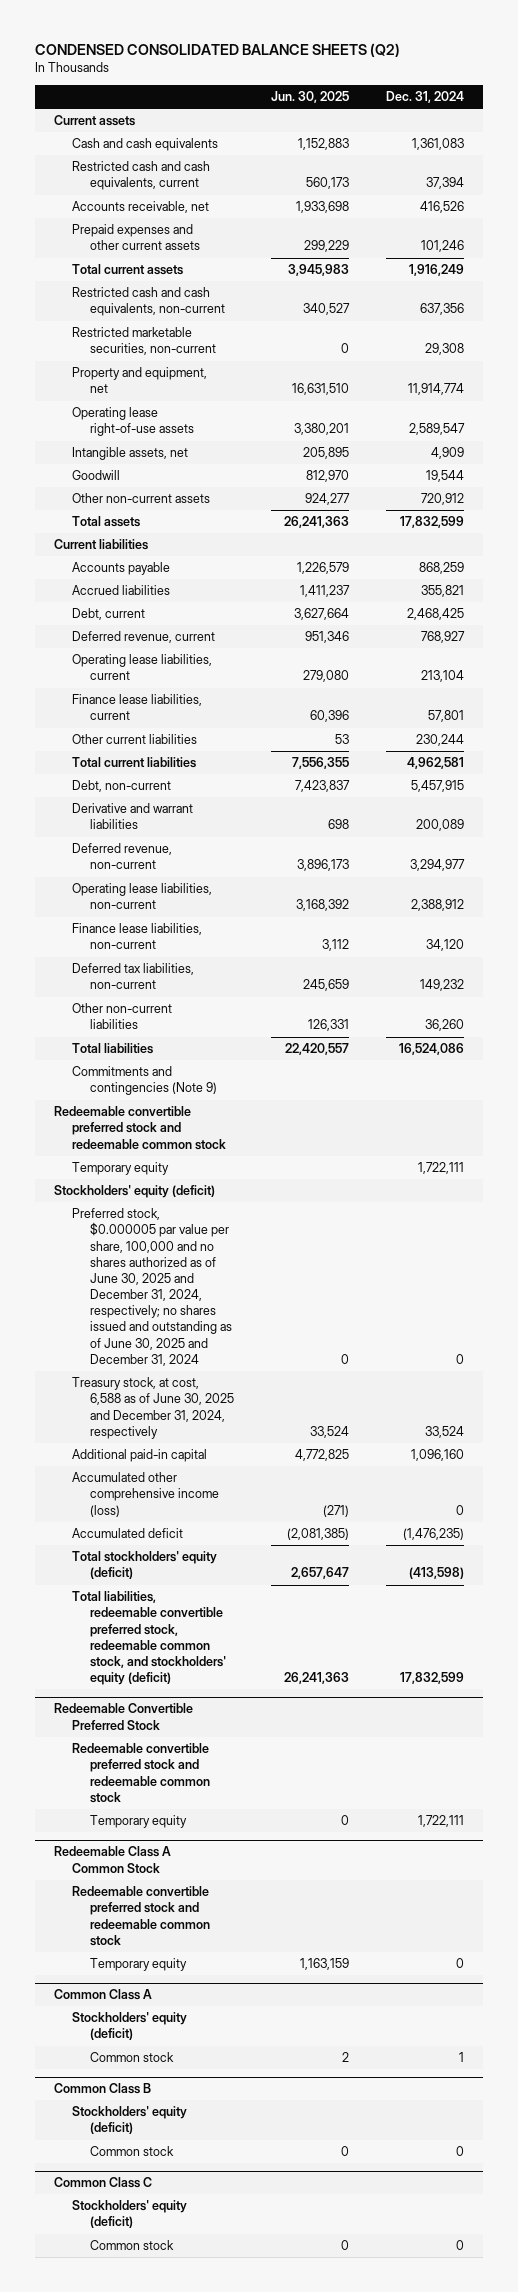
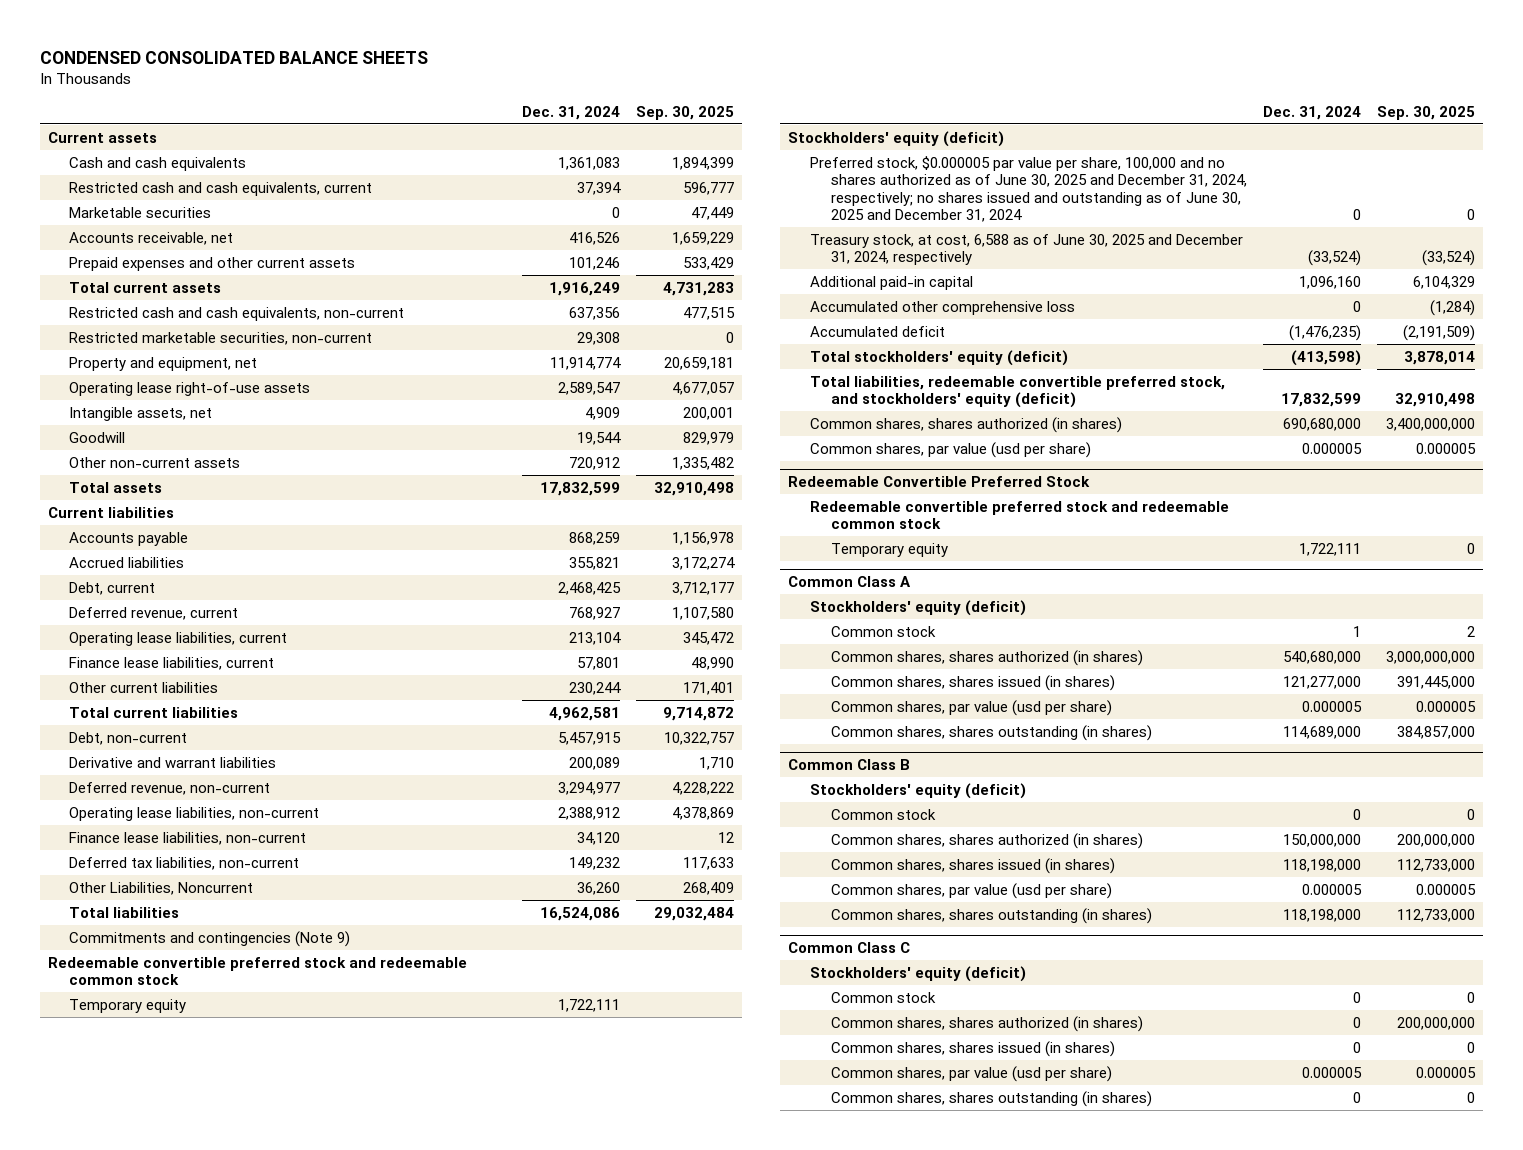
- CONDENSED CONSOLIDATED BALANCE SHEETS (Q2)
+ CONDENSED CONSOLIDATED BALANCE SHEETS
- | Jun. 30, 2025 | Dec. 31, 2024
+ | Dec. 31, 2024 | Sep. 30, 2025
+ Marketable securities | 0 | 47,449
- Other non-current liabilities | 126,331 | 36,260
+ Other Liabilities, Noncurrent | 36,260 | 268,409
- Treasury stock, at cost, 6,588 as of June 30, 2025 and December 31, 2024, respectively | 33,524 | 33,524
+ Treasury stock, at cost, 6,588 as of June 30, 2025 and December 31, 2024, respectively | (33,524) | (33,524)
- Accumulated other comprehensive income (loss) | (271) | 0
+ Accumulated other comprehensive loss | 0 | (1,284)
- Total liabilities, redeemable convertible preferred stock, redeemable common stock, and stockholders' equity (deficit) | 26,241,363 | 17,832,599
+ Total liabilities, redeemable convertible preferred stock, and stockholders' equity (deficit) | 17,832,599 | 32,910,498
+ Common shares, shares authorized (in shares) | 690,680,000 | 3,400,000,000
+ Common shares, par value (usd per share) | 0.000005 | 0.000005
- Redeemable Class A Common Stock
- Redeemable convertible preferred stock and redeemable common stock
- Temporary equity | 1,163,159 | 0
@ Common Class A
+ Common shares, shares authorized (in shares) | 540,680,000 | 3,000,000,000
+ Common shares, shares issued (in shares) | 121,277,000 | 391,445,000
+ Common shares, par value (usd per share) | 0.000005 | 0.000005
+ Common shares, shares outstanding (in shares) | 114,689,000 | 384,857,000
@ Common Class B
+ Common shares, shares authorized (in shares) | 150,000,000 | 200,000,000
+ Common shares, shares issued (in shares) | 118,198,000 | 112,733,000
+ Common shares, par value (usd per share) | 0.000005 | 0.000005
+ Common shares, shares outstanding (in shares) | 118,198,000 | 112,733,000
@ Common Class C
+ Common shares, shares authorized (in shares) | 0 | 200,000,000
+ Common shares, shares issued (in shares) | 0 | 0
+ Common shares, par value (usd per share) | 0.000005 | 0.000005
+ Common shares, shares outstanding (in shares) | 0 | 0

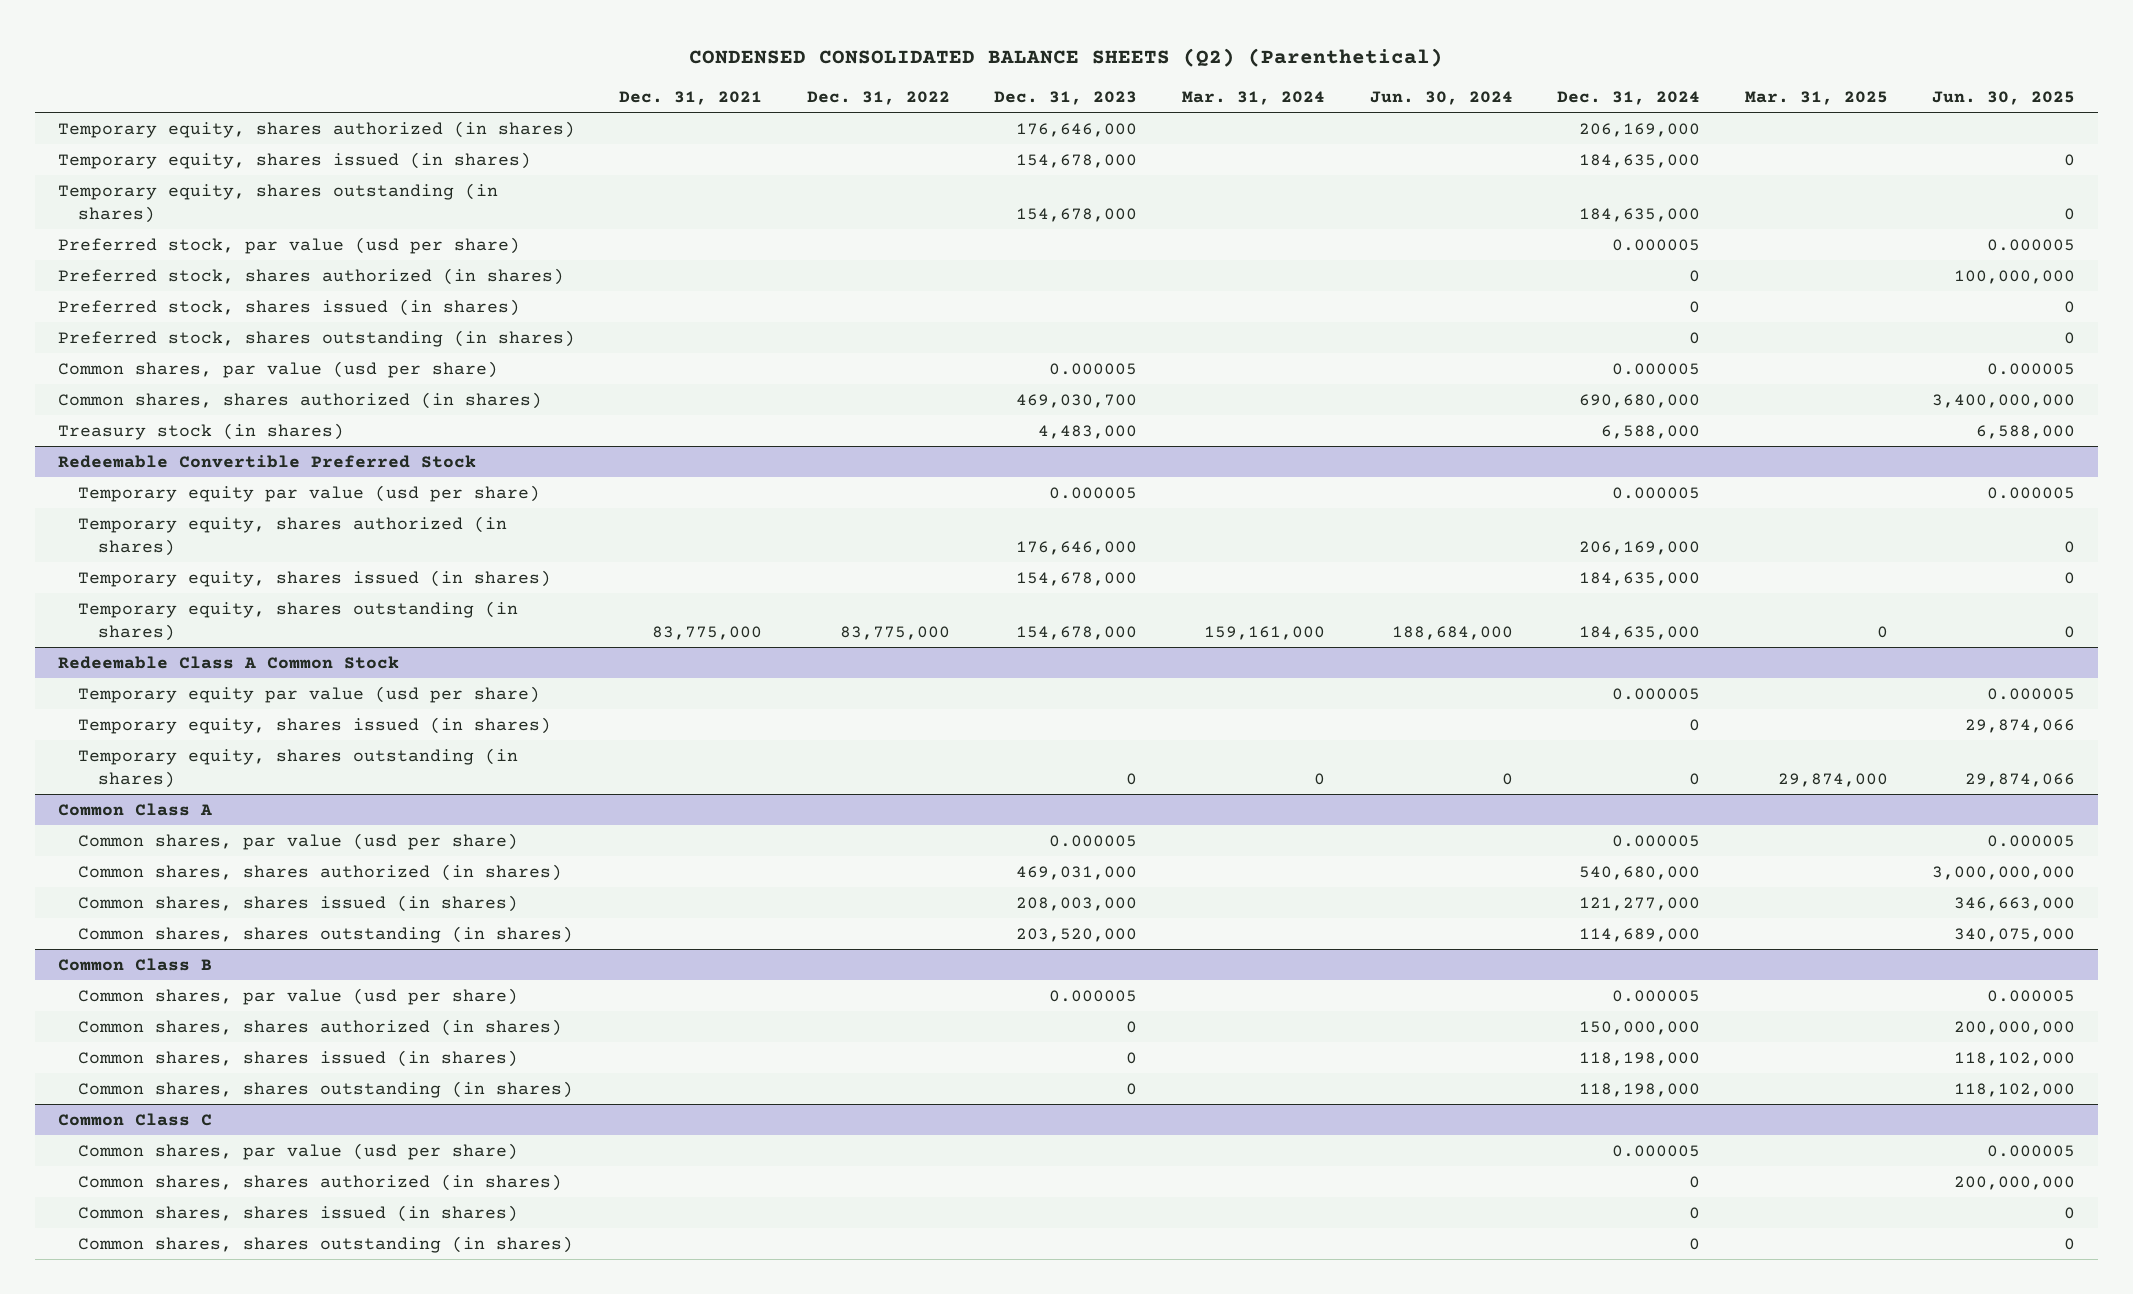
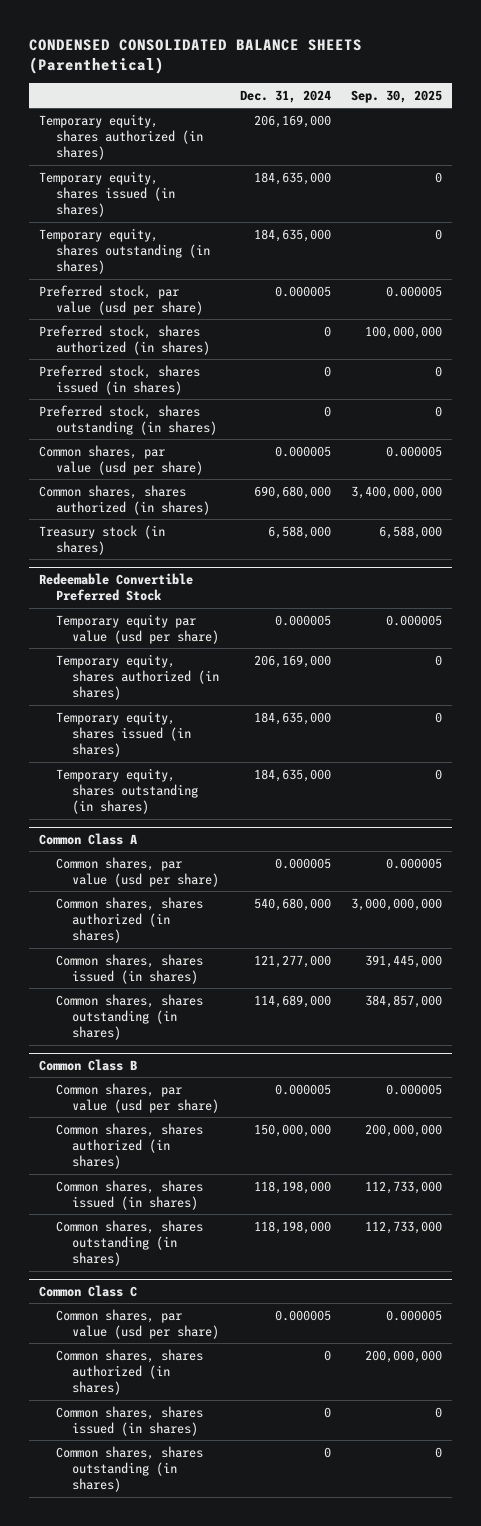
- CONDENSED CONSOLIDATED BALANCE SHEETS (Q2) (Parenthetical)
+ CONDENSED CONSOLIDATED BALANCE SHEETS (Parenthetical)
- | Dec. 31, 2021 | Dec. 31, 2022 | Dec. 31, 2023 | Mar. 31, 2024 | Jun. 30, 2024 | Dec. 31, 2024 | Mar. 31, 2025 | Jun. 30, 2025
+ | Dec. 31, 2024 | Sep. 30, 2025
- Redeemable Class A Common Stock
- Temporary equity par value (usd per share) | | | | | | 0.000005 | | 0.000005
- Temporary equity, shares issued (in shares) | | | | | | 0 | | 29,874,066
- Temporary equity, shares outstanding (in shares) | | | 0 | 0 | 0 | 0 | 29,874,000 | 29,874,066

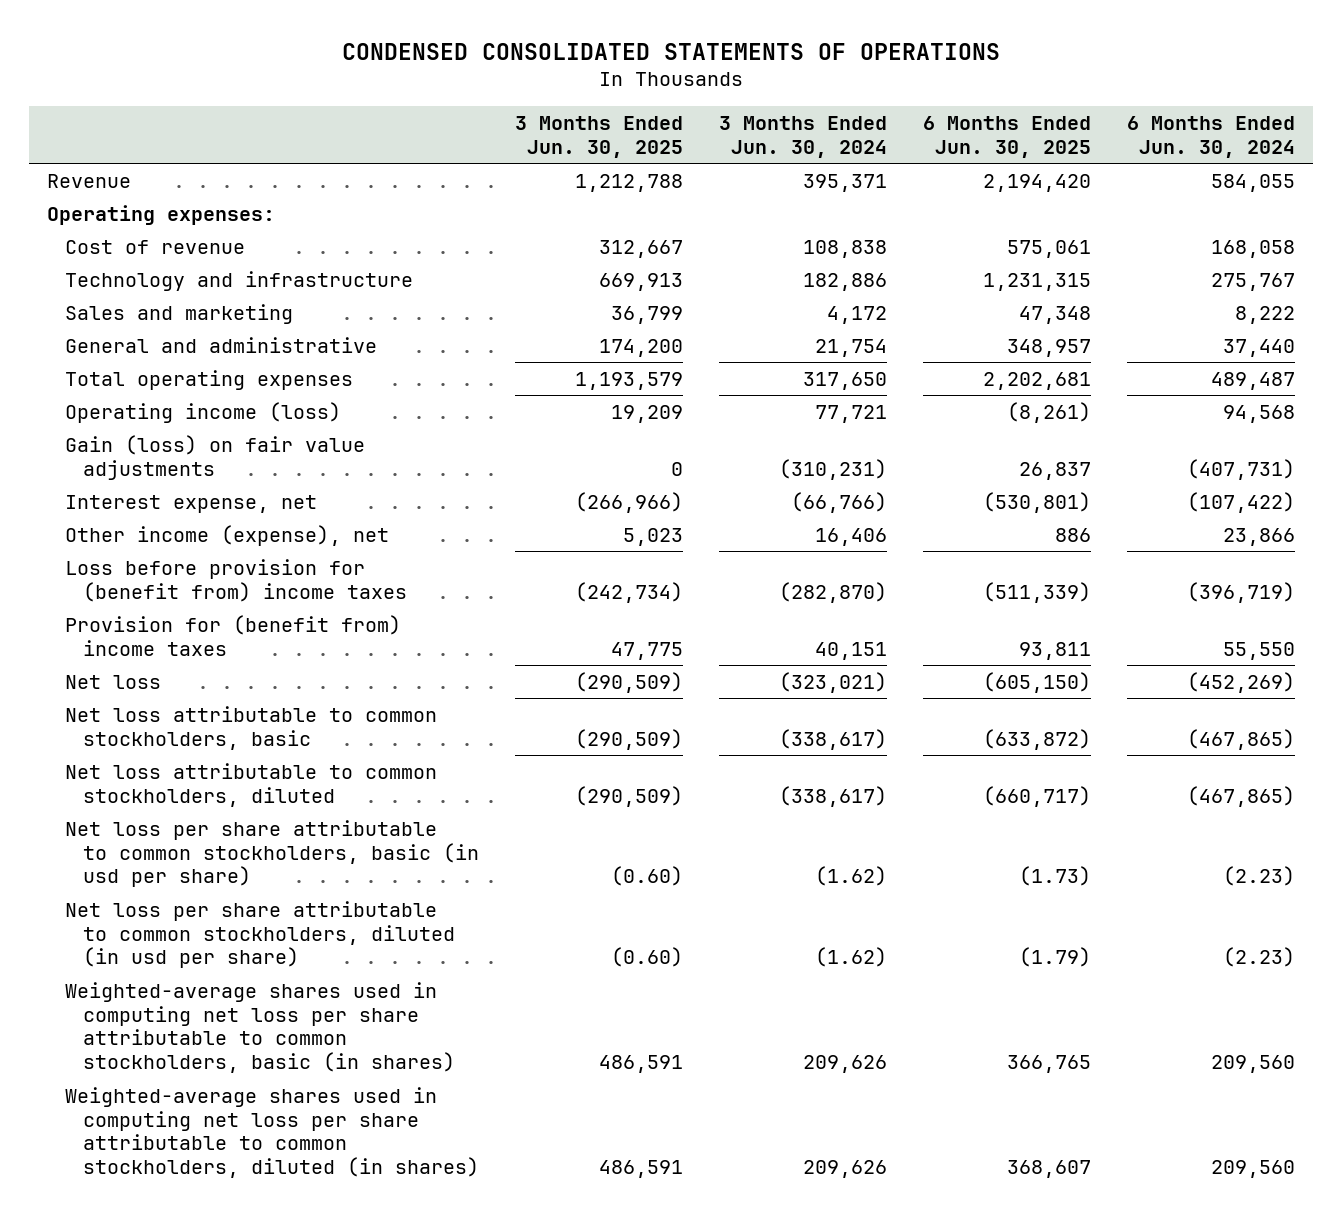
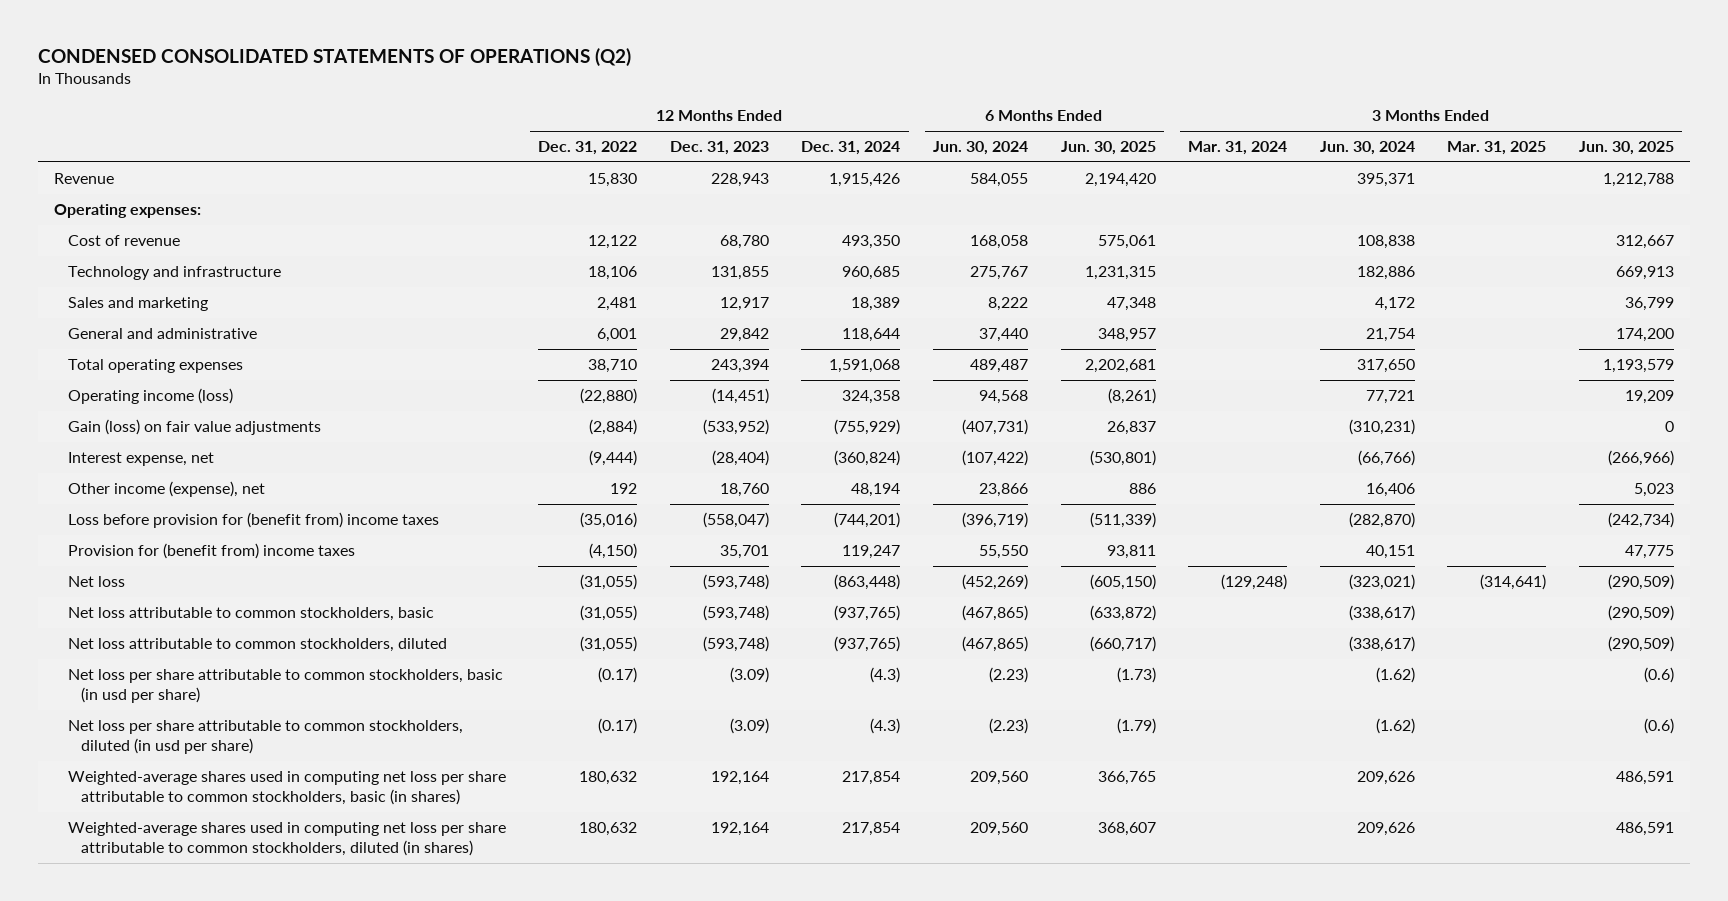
- CONDENSED CONSOLIDATED STATEMENTS OF OPERATIONS
+ CONDENSED CONSOLIDATED STATEMENTS OF OPERATIONS (Q2)
- | 3 Months Ended Jun. 30, 2025 | 3 Months Ended Jun. 30, 2024 | 6 Months Ended Jun. 30, 2025 | 6 Months Ended Jun. 30, 2024
+ | 12 Months Ended Dec. 31, 2022 | 12 Months Ended Dec. 31, 2023 | 12 Months Ended Dec. 31, 2024 | 6 Months Ended Jun. 30, 2024 | 6 Months Ended Jun. 30, 2025 | 3 Months Ended Mar. 31, 2024 | 3 Months Ended Jun. 30, 2024 | 3 Months Ended Mar. 31, 2025 | 3 Months Ended Jun. 30, 2025
- Net loss per share attributable to common stockholders, basic (in usd per share) | (0.60) | (1.62) | (1.73) | (2.23)
- Net loss per share attributable to common stockholders, diluted (in usd per share) | (0.60) | (1.62) | (1.79) | (2.23)
+ Net loss per share attributable to common stockholders, basic (in usd per share) | (0.17) | (3.09) | (4.3) | (2.23) | (1.73) | | (1.62) | | (0.6)
+ Net loss per share attributable to common stockholders, diluted (in usd per share) | (0.17) | (3.09) | (4.3) | (2.23) | (1.79) | | (1.62) | | (0.6)

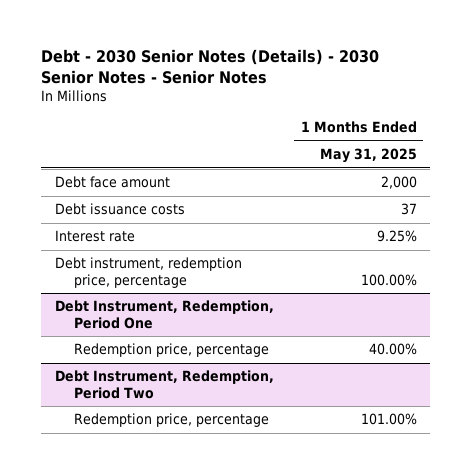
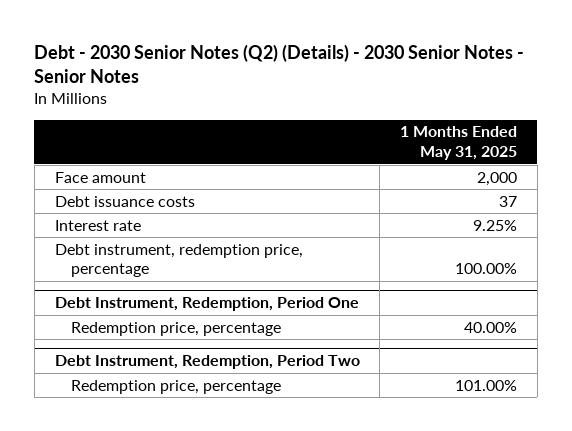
- Debt - 2030 Senior Notes (Details) - 2030 Senior Notes - Senior Notes
+ Debt - 2030 Senior Notes (Q2) (Details) - 2030 Senior Notes - Senior Notes
- Debt face amount | 2,000
+ Face amount | 2,000

